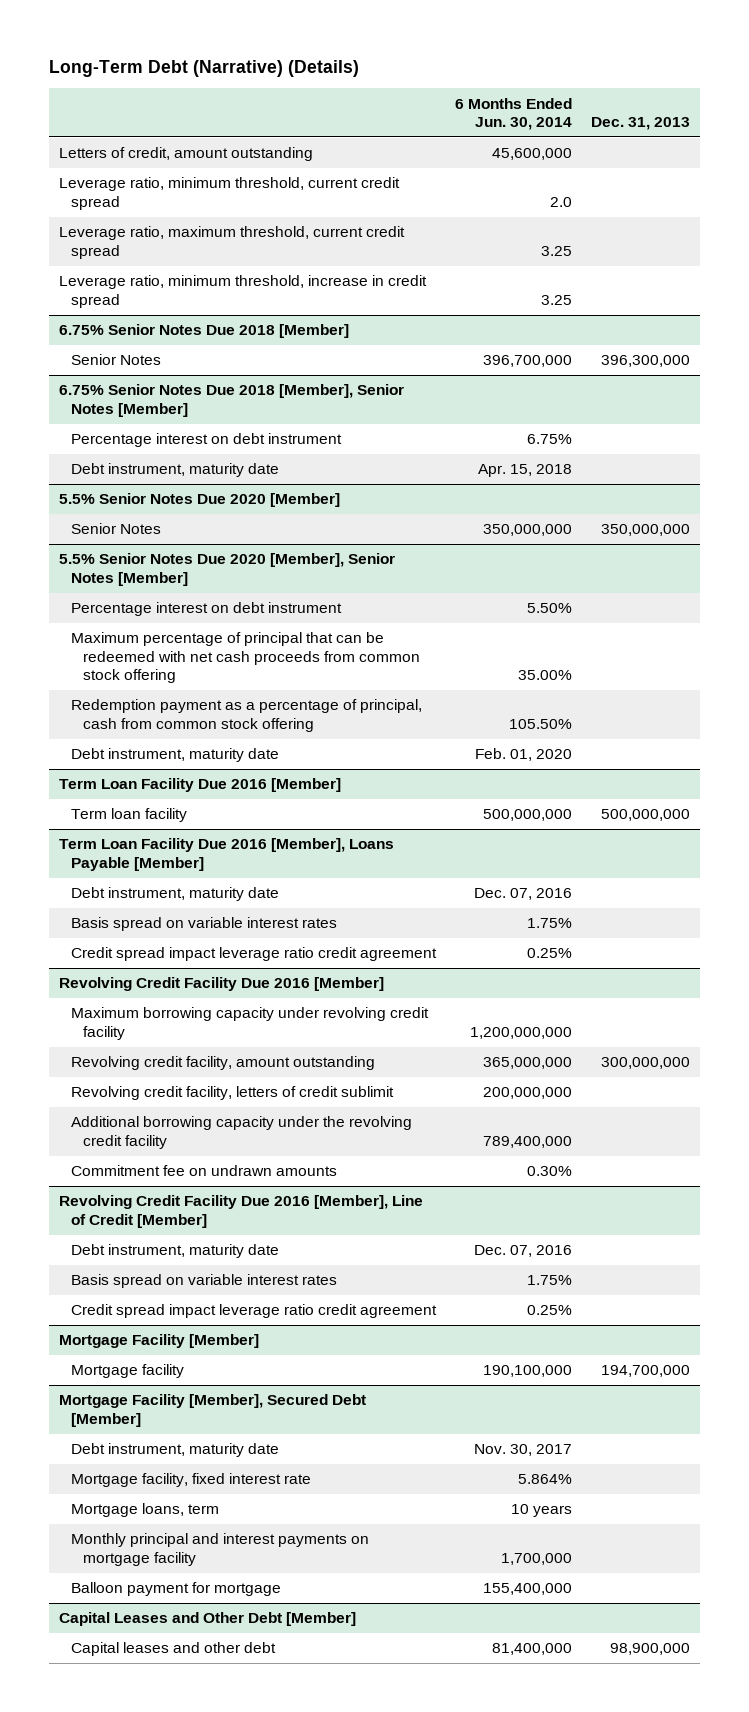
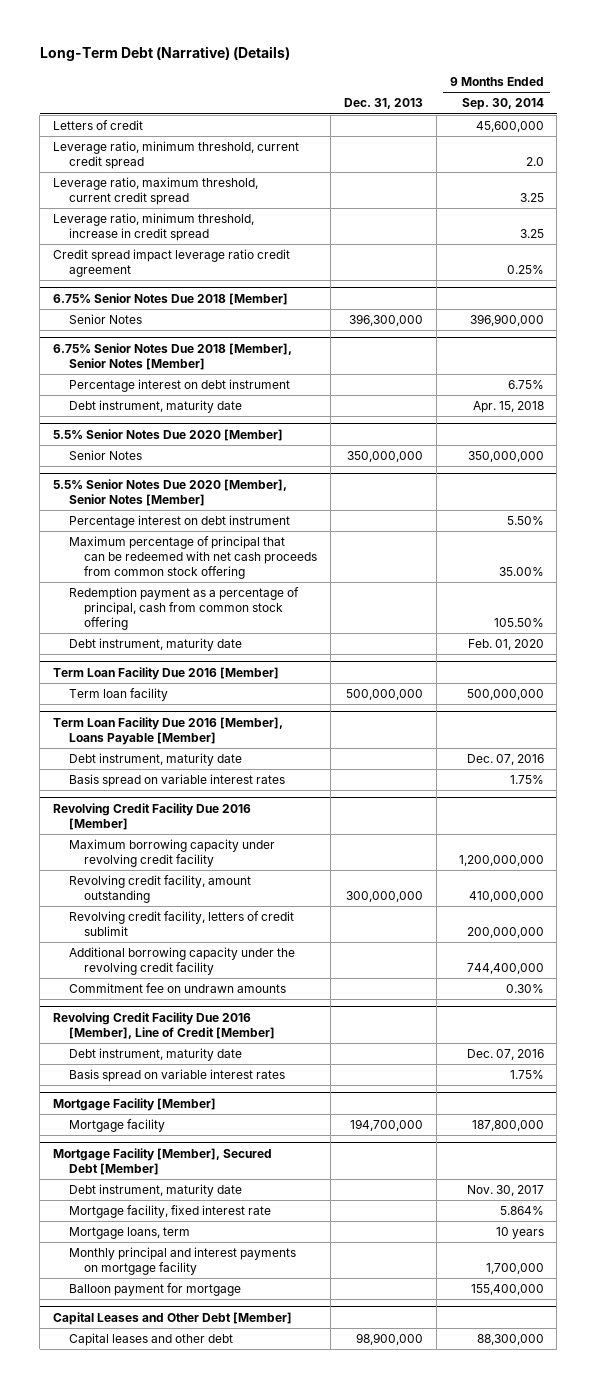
- | 6 Months Ended Jun. 30, 2014 | Dec. 31, 2013
+ | Dec. 31, 2013 | 9 Months Ended Sep. 30, 2014
- Letters of credit, amount outstanding | 45,600,000 |
+ Letters of credit | | 45,600,000
+ Credit spread impact leverage ratio credit agreement | | 0.25%
@ Term Loan Facility Due 2016 [Member], Loans Payable [Member]
- Credit spread impact leverage ratio credit agreement | 0.25% |
@ Revolving Credit Facility Due 2016 [Member], Line of Credit [Member]
- Credit spread impact leverage ratio credit agreement | 0.25% |

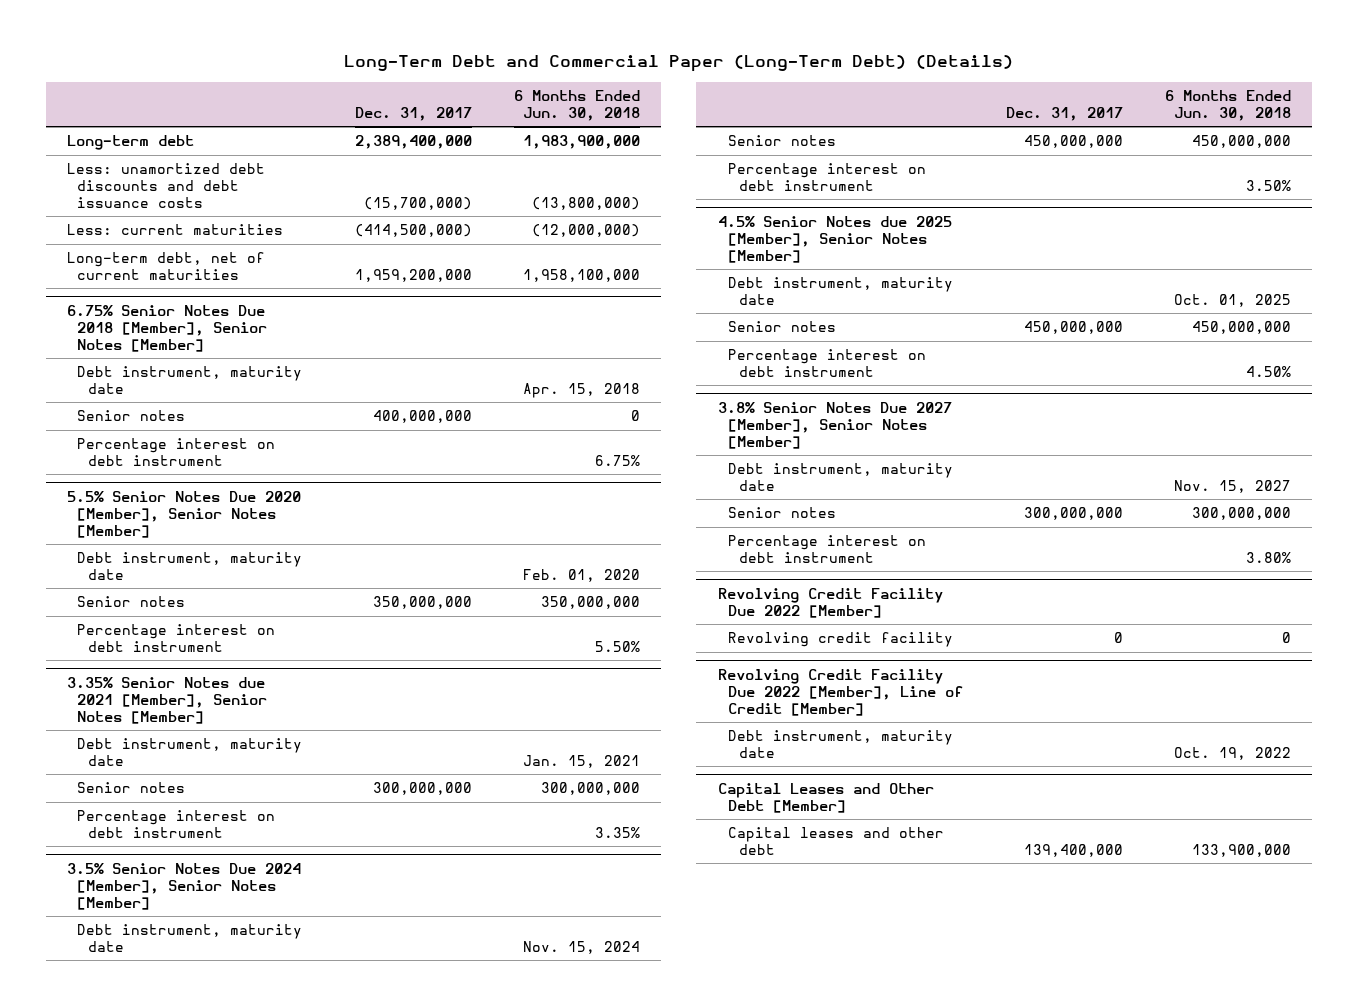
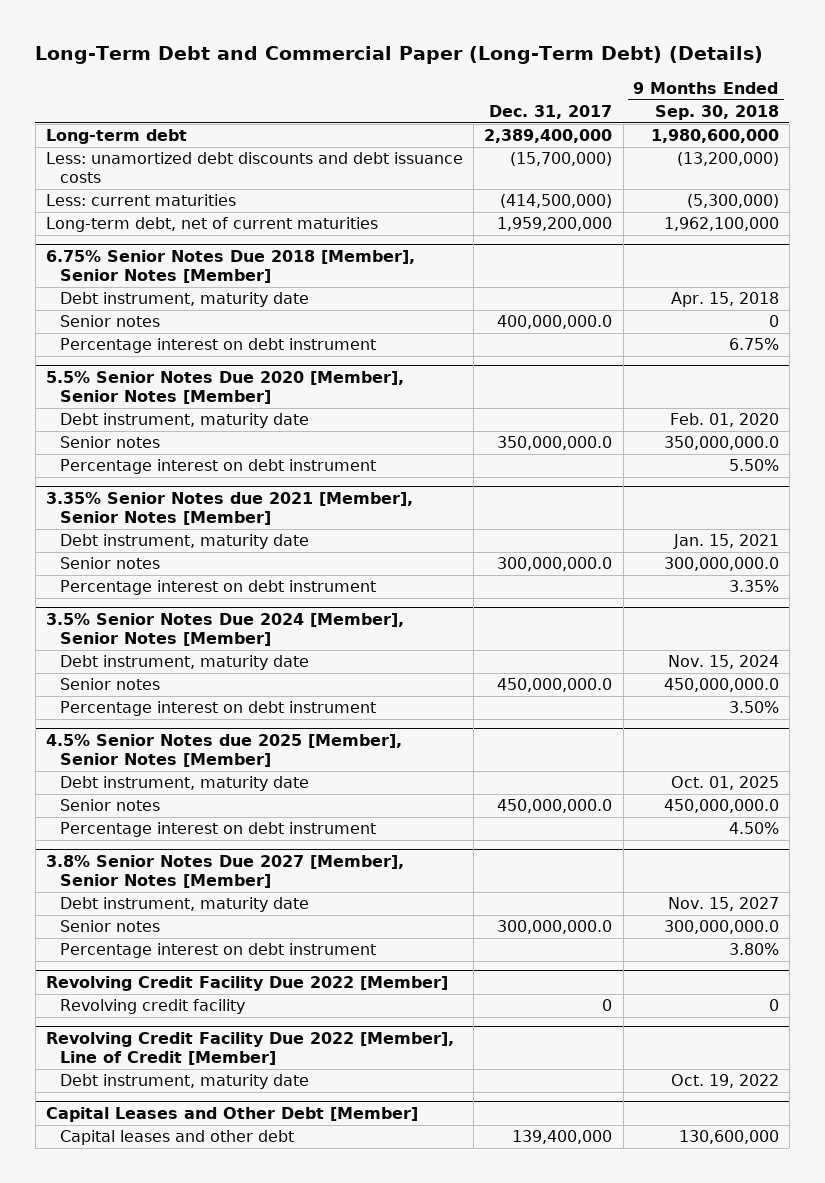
- | Dec. 31, 2017 | 6 Months Ended Jun. 30, 2018
+ | Dec. 31, 2017 | 9 Months Ended Sep. 30, 2018
@ 6.75% Senior Notes Due 2018 [Member], Senior Notes [Member]
- Senior notes | 400,000,000 | 0
+ Senior notes | 400,000,000.0 | 0
@ 5.5% Senior Notes Due 2020 [Member], Senior Notes [Member]
- Senior notes | 350,000,000 | 350,000,000
+ Senior notes | 350,000,000.0 | 350,000,000.0
@ 3.35% Senior Notes due 2021 [Member], Senior Notes [Member]
- Senior notes | 300,000,000 | 300,000,000
+ Senior notes | 300,000,000.0 | 300,000,000.0
@ 3.5% Senior Notes Due 2024 [Member], Senior Notes [Member]
- Senior notes | 450,000,000 | 450,000,000
+ Senior notes | 450,000,000.0 | 450,000,000.0
@ 4.5% Senior Notes due 2025 [Member], Senior Notes [Member]
- Senior notes | 450,000,000 | 450,000,000
+ Senior notes | 450,000,000.0 | 450,000,000.0
@ 3.8% Senior Notes Due 2027 [Member], Senior Notes [Member]
- Senior notes | 300,000,000 | 300,000,000
+ Senior notes | 300,000,000.0 | 300,000,000.0

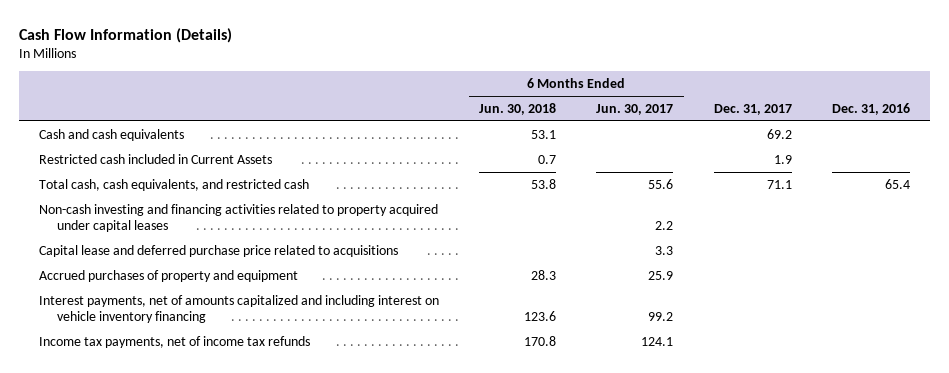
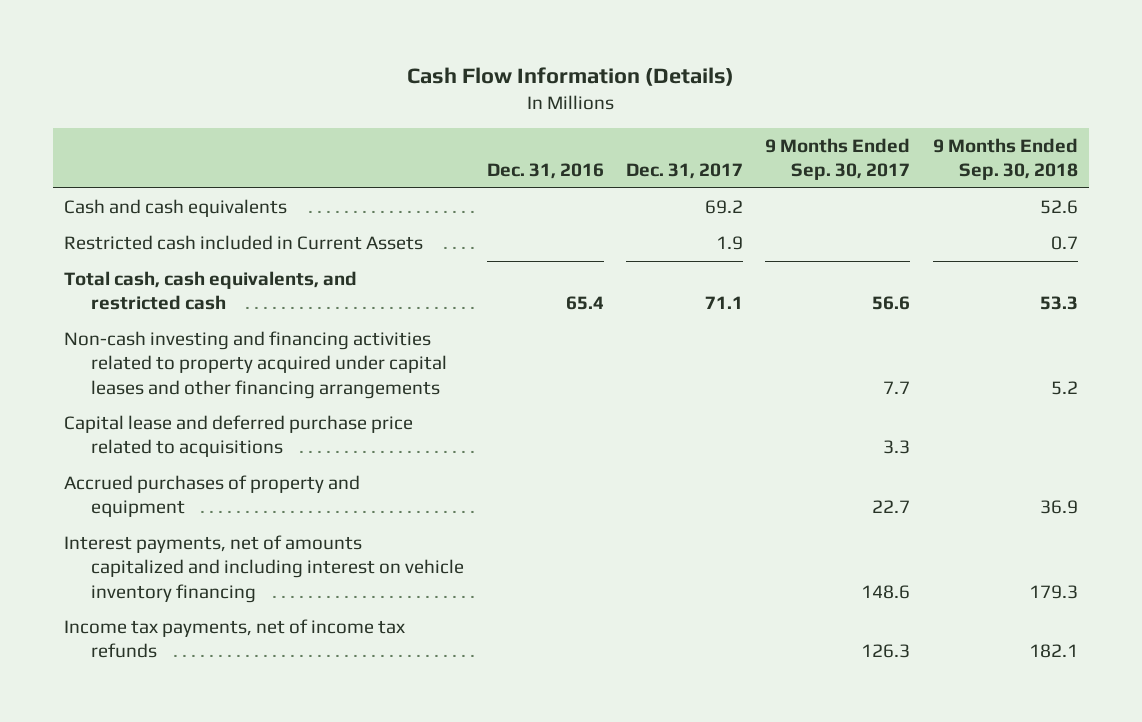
- | 6 Months Ended Jun. 30, 2018 | 6 Months Ended Jun. 30, 2017 | Dec. 31, 2017 | Dec. 31, 2016
+ | Dec. 31, 2016 | Dec. 31, 2017 | 9 Months Ended Sep. 30, 2017 | 9 Months Ended Sep. 30, 2018
- Non-cash investing and financing activities related to property acquired under capital leases | | 2.2 | |
+ Non-cash investing and financing activities related to property acquired under capital leases and other financing arrangements | | | 7.7 | 5.2

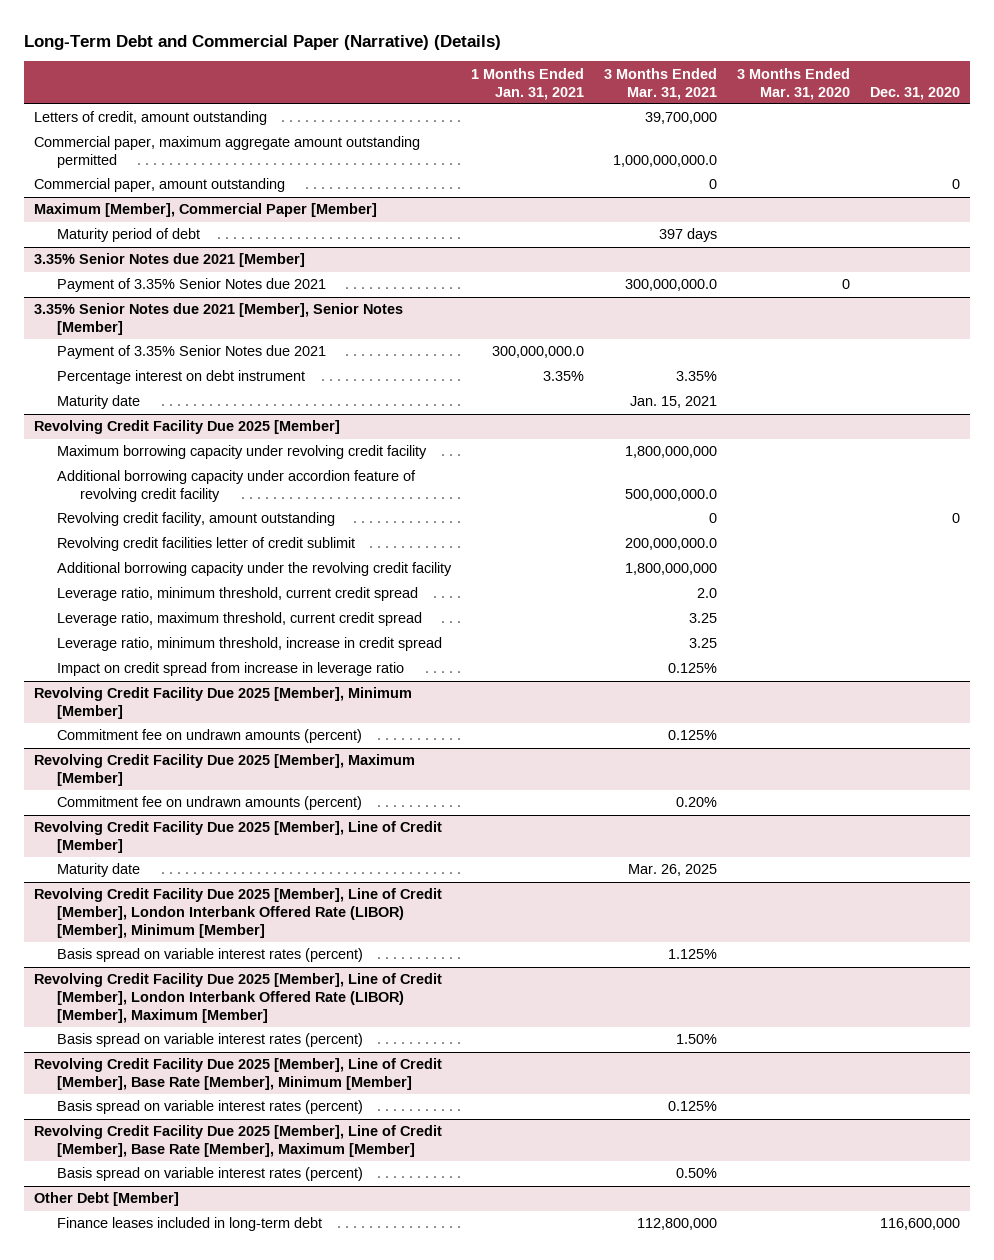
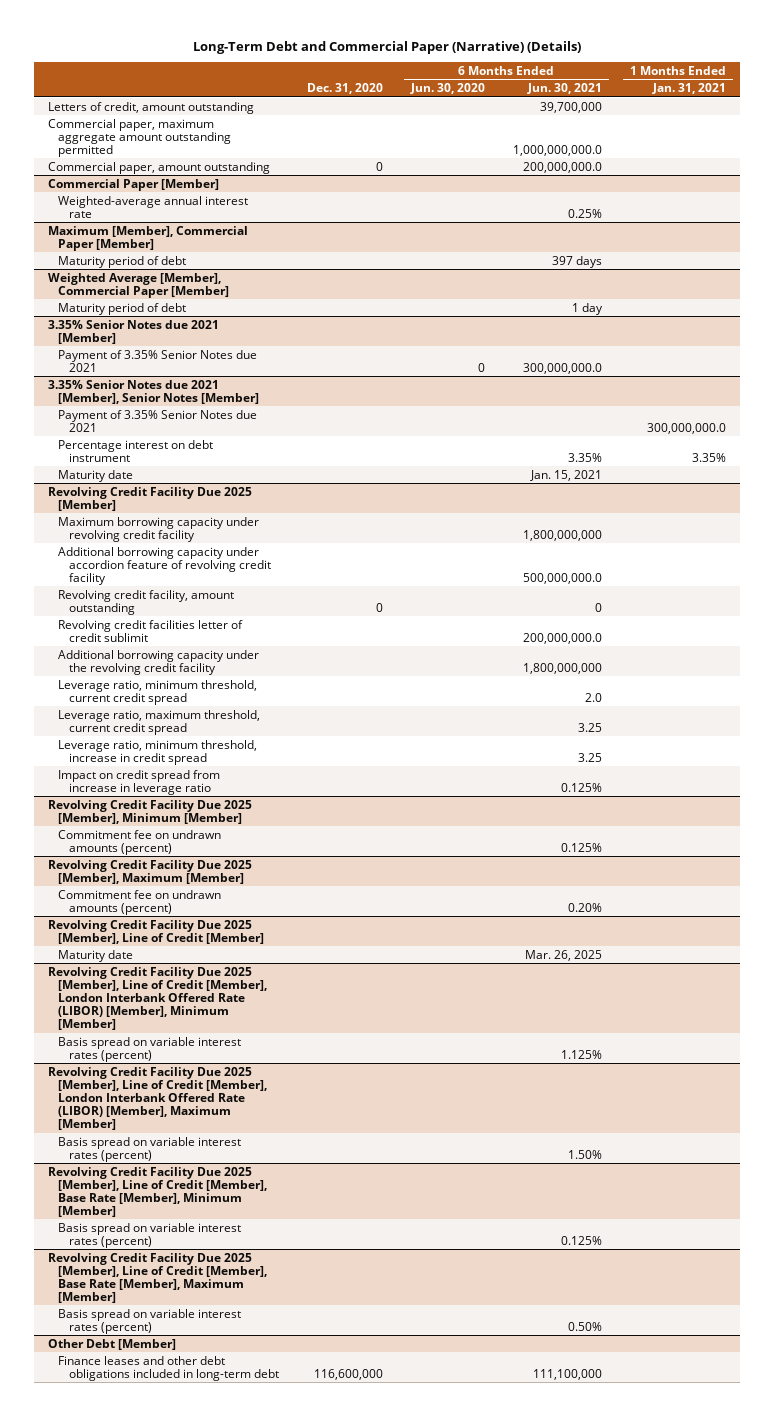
- | 1 Months Ended Jan. 31, 2021 | 3 Months Ended Mar. 31, 2021 | 3 Months Ended Mar. 31, 2020 | Dec. 31, 2020
+ | Dec. 31, 2020 | 6 Months Ended Jun. 30, 2020 | 6 Months Ended Jun. 30, 2021 | 1 Months Ended Jan. 31, 2021
+ Commercial Paper [Member]
+ Weighted-average annual interest rate | | | 0.25% |
+ Weighted Average [Member], Commercial Paper [Member]
+ Maturity period of debt | | | 1 day |
@ Other Debt [Member]
- Finance leases included in long-term debt | | 112,800,000 | | 116,600,000
+ Finance leases and other debt obligations included in long-term debt | 116,600,000 | | 111,100,000 |

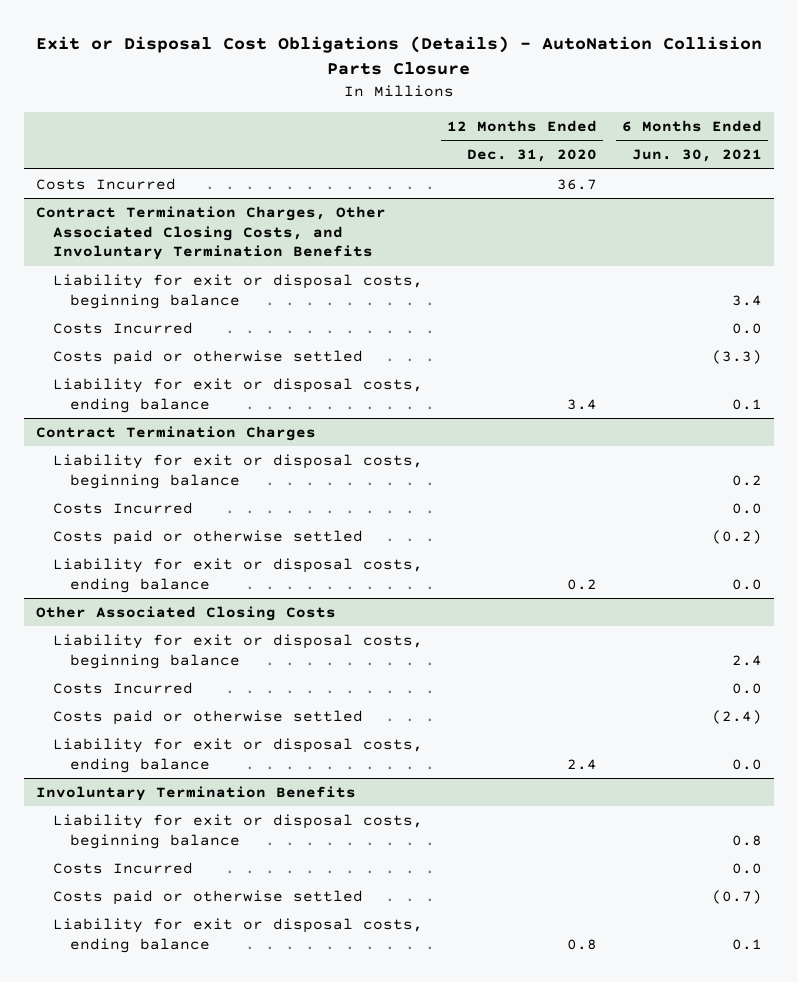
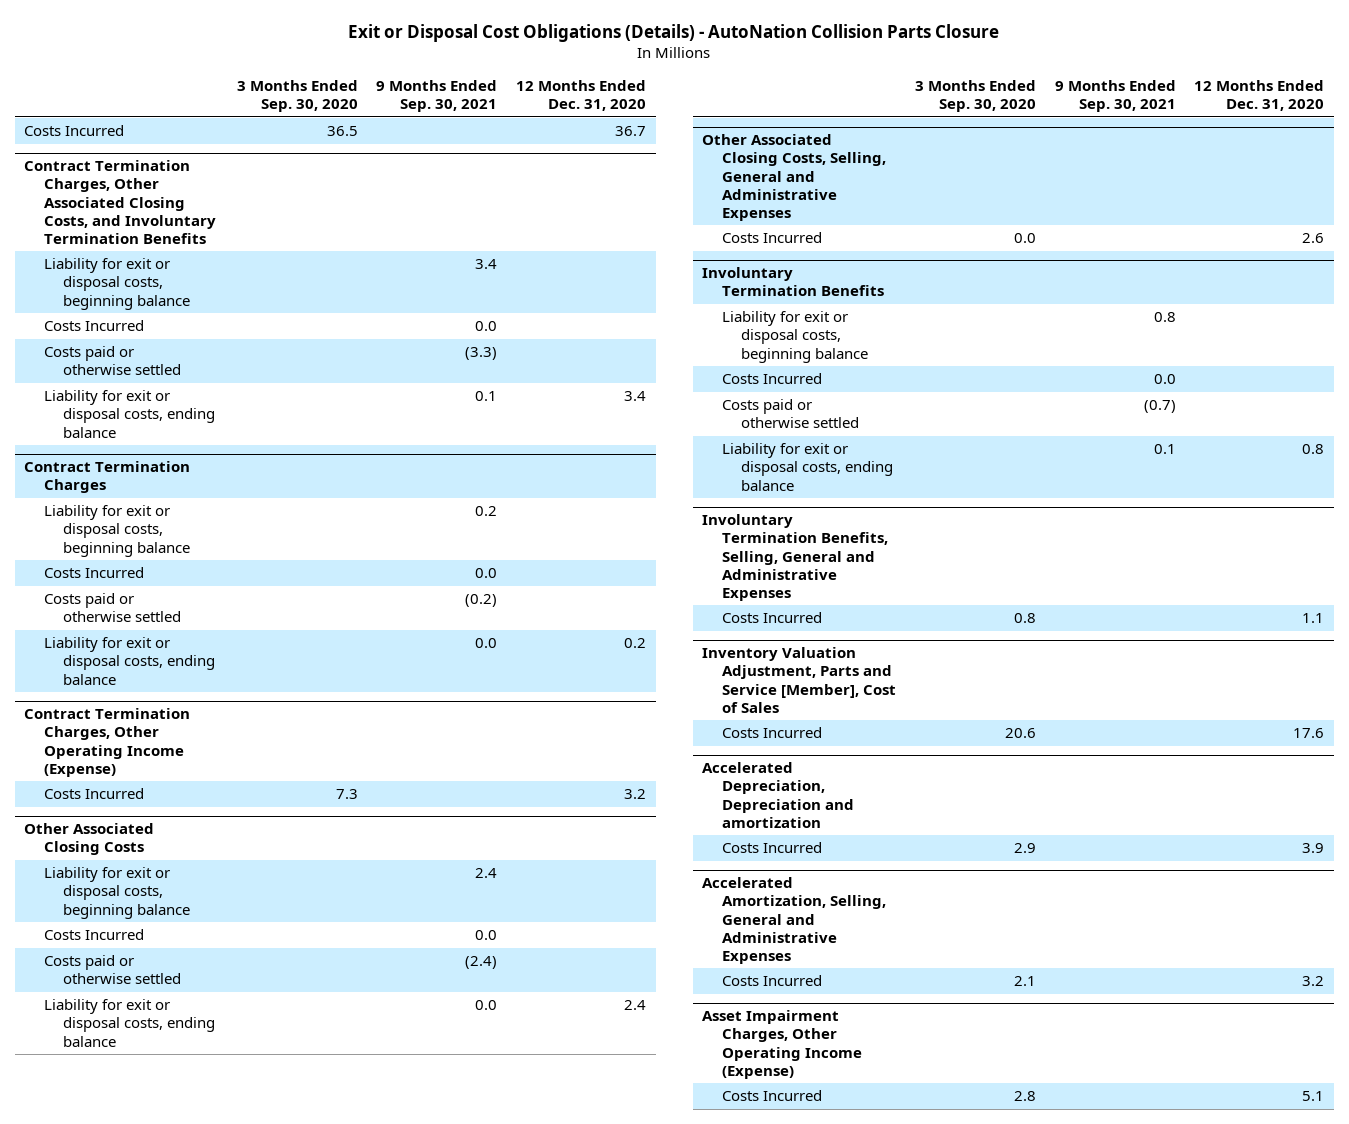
- | 12 Months Ended Dec. 31, 2020 | 6 Months Ended Jun. 30, 2021
+ | 3 Months Ended Sep. 30, 2020 | 9 Months Ended Sep. 30, 2021 | 12 Months Ended Dec. 31, 2020
+ Contract Termination Charges, Other Operating Income (Expense)
+ Costs Incurred | 7.3 | | 3.2
+ Other Associated Closing Costs, Selling, General and Administrative Expenses
+ Costs Incurred | 0.0 | | 2.6
+ Involuntary Termination Benefits, Selling, General and Administrative Expenses
+ Costs Incurred | 0.8 | | 1.1
+ Inventory Valuation Adjustment, Parts and Service [Member], Cost of Sales
+ Costs Incurred | 20.6 | | 17.6
+ Accelerated Depreciation, Depreciation and amortization
+ Costs Incurred | 2.9 | | 3.9
+ Accelerated Amortization, Selling, General and Administrative Expenses
+ Costs Incurred | 2.1 | | 3.2
+ Asset Impairment Charges, Other Operating Income (Expense)
+ Costs Incurred | 2.8 | | 5.1

